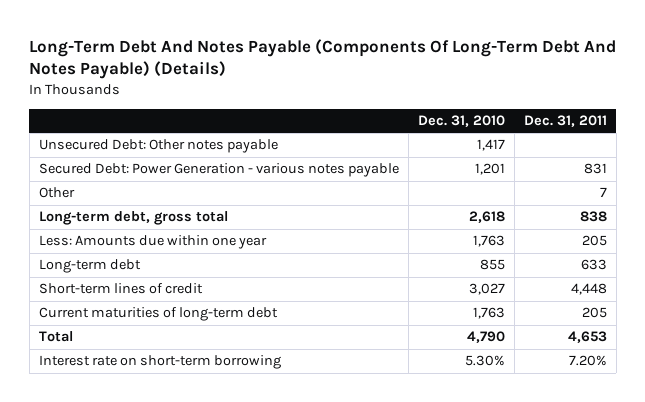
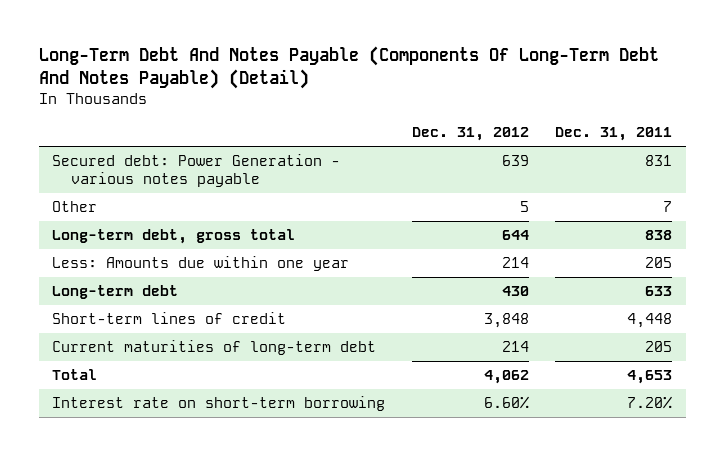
- Long-Term Debt And Notes Payable (Components Of Long-Term Debt And Notes Payable) (Details)
+ Long-Term Debt And Notes Payable (Components Of Long-Term Debt And Notes Payable) (Detail)
- | Dec. 31, 2010 | Dec. 31, 2011
+ | Dec. 31, 2012 | Dec. 31, 2011
- Unsecured Debt: Other notes payable | 1,417 |
- Secured Debt: Power Generation - various notes payable | 1,201 | 831
+ Secured debt: Power Generation - various notes payable | 639 | 831

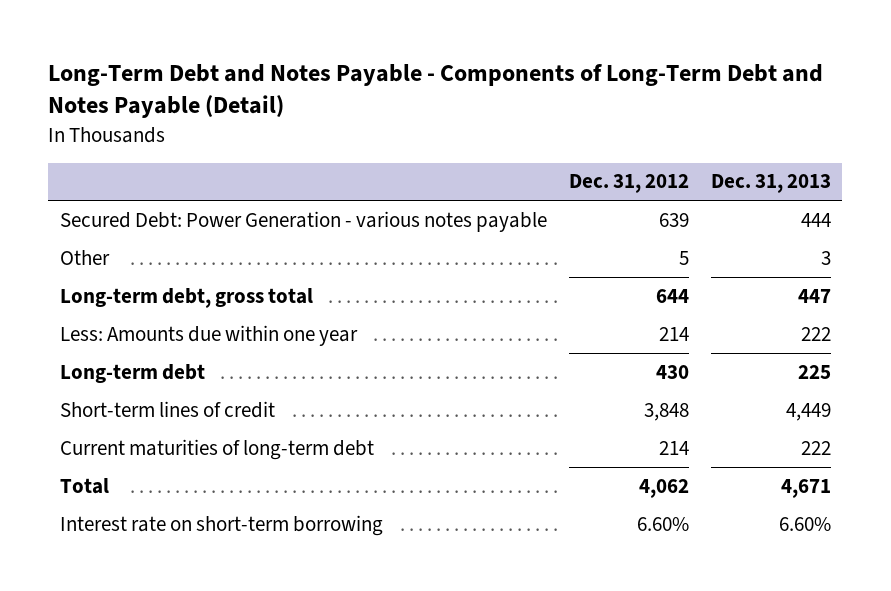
- Long-Term Debt And Notes Payable (Components Of Long-Term Debt And Notes Payable) (Detail)
+ Long-Term Debt and Notes Payable - Components of Long-Term Debt and Notes Payable (Detail)
- | Dec. 31, 2012 | Dec. 31, 2011
+ | Dec. 31, 2012 | Dec. 31, 2013
- Secured debt: Power Generation - various notes payable | 639 | 831
+ Secured Debt: Power Generation - various notes payable | 639 | 444

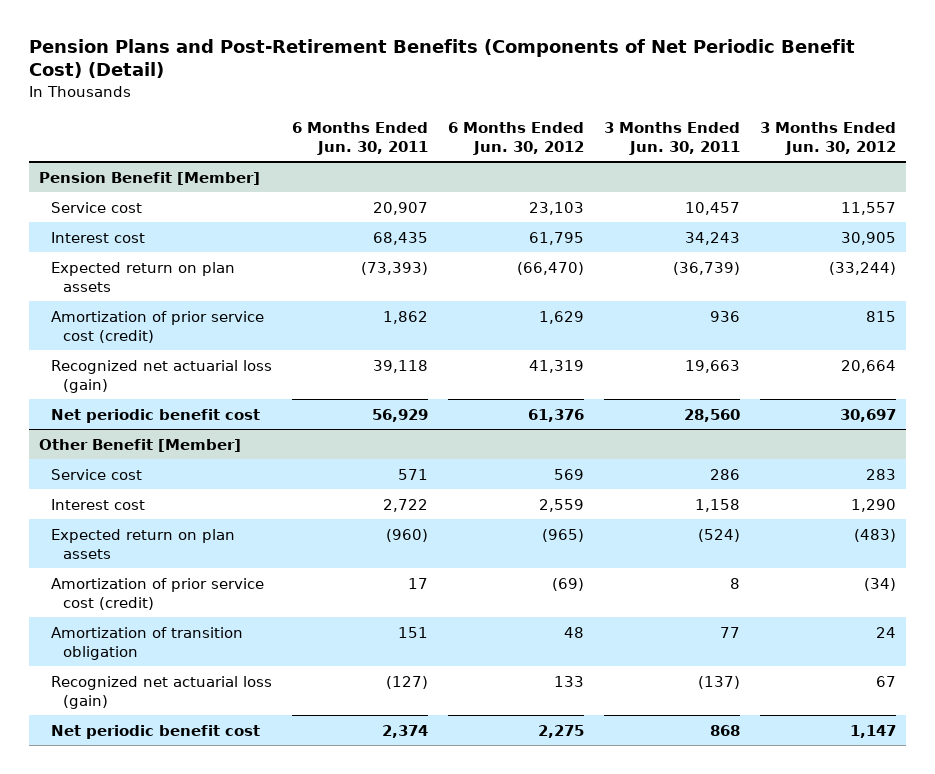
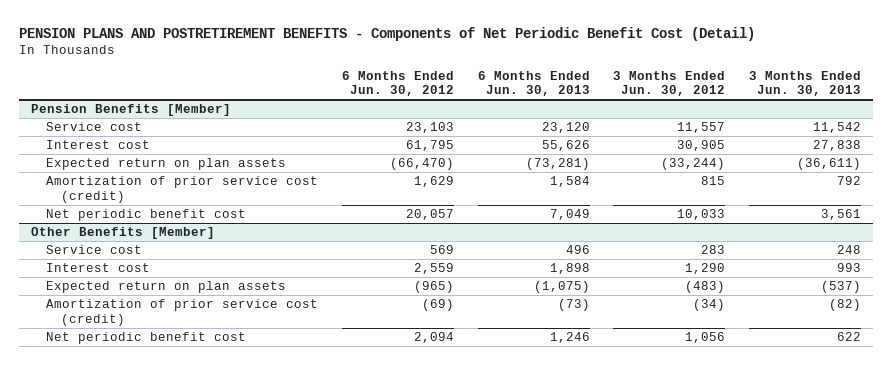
- Pension Plans and Post-Retirement Benefits (Components of Net Periodic Benefit Cost) (Detail)
+ PENSION PLANS AND POSTRETIREMENT BENEFITS - Components of Net Periodic Benefit Cost (Detail)
- | 6 Months Ended Jun. 30, 2011 | 6 Months Ended Jun. 30, 2012 | 3 Months Ended Jun. 30, 2011 | 3 Months Ended Jun. 30, 2012
+ | 6 Months Ended Jun. 30, 2012 | 6 Months Ended Jun. 30, 2013 | 3 Months Ended Jun. 30, 2012 | 3 Months Ended Jun. 30, 2013
- Pension Benefit [Member]
+ Pension Benefits [Member]
- Recognized net actuarial loss (gain) | 39,118 | 41,319 | 19,663 | 20,664
- Net periodic benefit cost | 56,929 | 61,376 | 28,560 | 30,697
- Other Benefit [Member]
+ Net periodic benefit cost | 20,057 | 7,049 | 10,033 | 3,561
+ Other Benefits [Member]
- Amortization of transition obligation | 151 | 48 | 77 | 24
- Recognized net actuarial loss (gain) | (127) | 133 | (137) | 67
- Net periodic benefit cost | 2,374 | 2,275 | 868 | 1,147
+ Net periodic benefit cost | 2,094 | 1,246 | 1,056 | 622

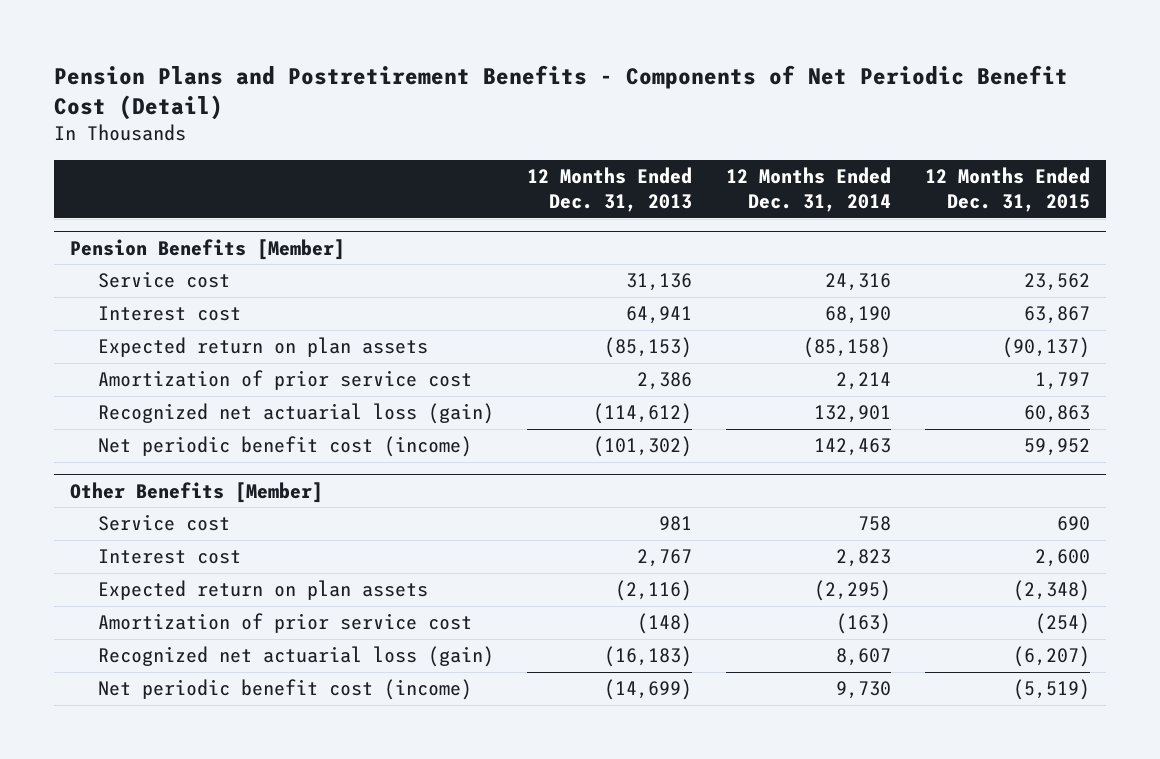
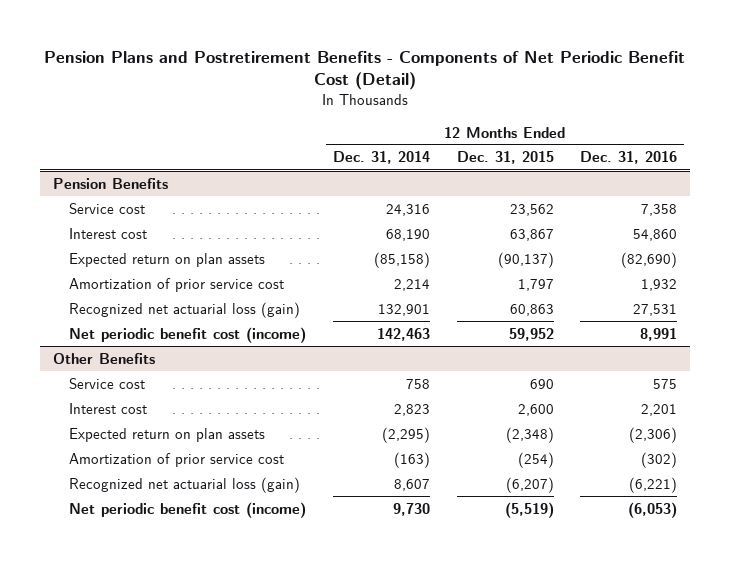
- | 12 Months Ended Dec. 31, 2013 | 12 Months Ended Dec. 31, 2014 | 12 Months Ended Dec. 31, 2015
+ | 12 Months Ended Dec. 31, 2014 | 12 Months Ended Dec. 31, 2015 | 12 Months Ended Dec. 31, 2016
- Pension Benefits [Member]
+ Pension Benefits
- Other Benefits [Member]
+ Other Benefits

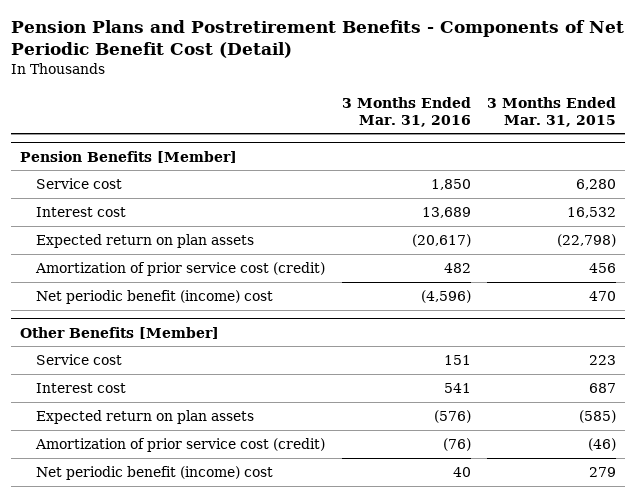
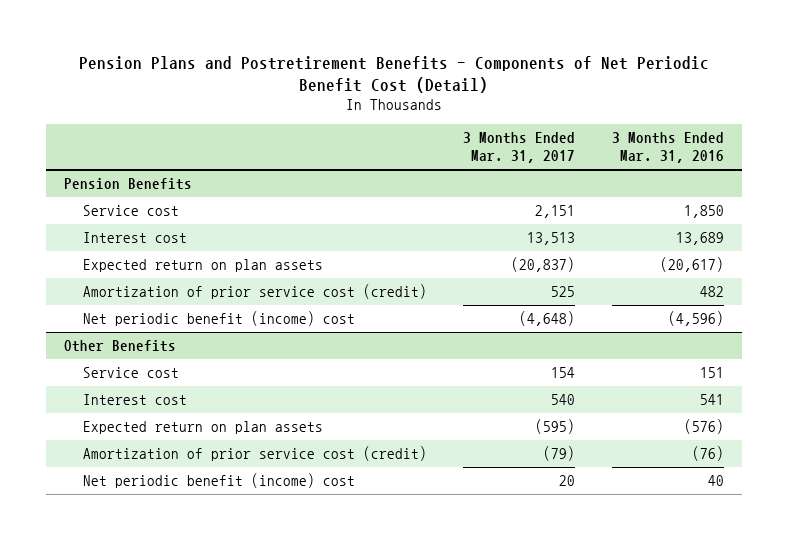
- | 3 Months Ended Mar. 31, 2016 | 3 Months Ended Mar. 31, 2015
+ | 3 Months Ended Mar. 31, 2017 | 3 Months Ended Mar. 31, 2016
- Pension Benefits [Member]
+ Pension Benefits
- Other Benefits [Member]
+ Other Benefits

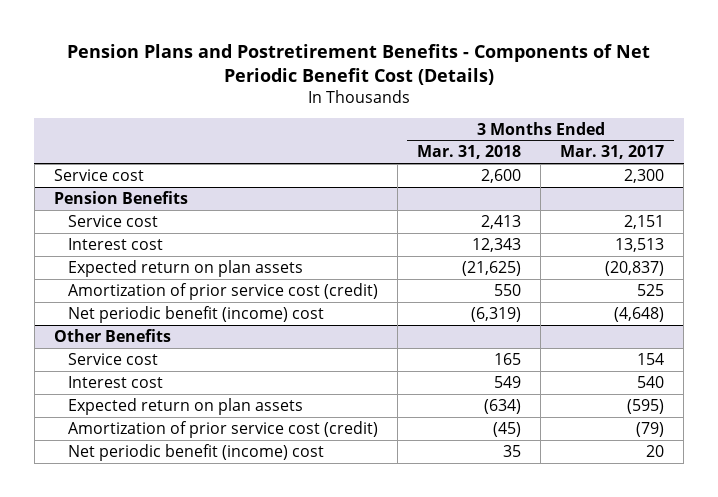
- Pension Plans and Postretirement Benefits - Components of Net Periodic Benefit Cost (Detail)
+ Pension Plans and Postretirement Benefits - Components of Net Periodic Benefit Cost (Details)
- | 3 Months Ended Mar. 31, 2017 | 3 Months Ended Mar. 31, 2016
+ | 3 Months Ended Mar. 31, 2018 | 3 Months Ended Mar. 31, 2017
+ Service cost | 2,600 | 2,300

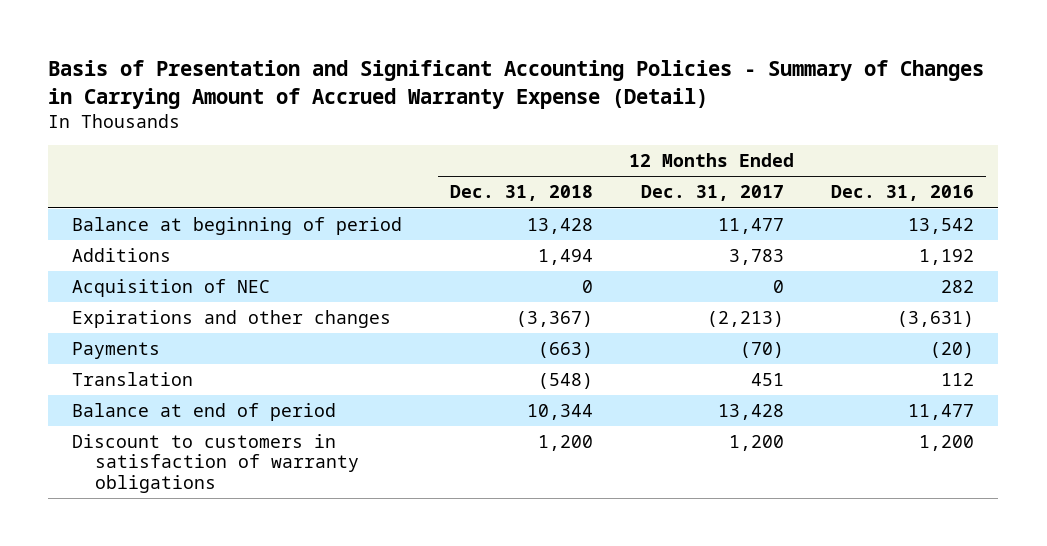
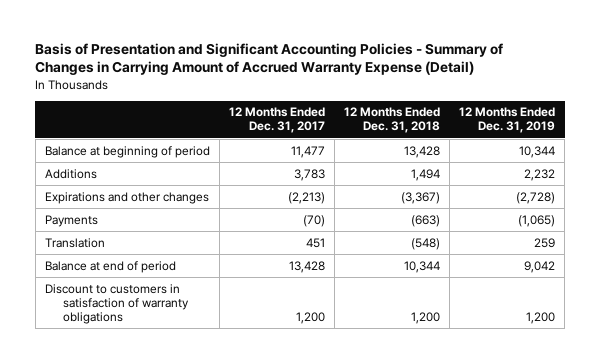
- | 12 Months Ended Dec. 31, 2018 | 12 Months Ended Dec. 31, 2017 | 12 Months Ended Dec. 31, 2016
+ | 12 Months Ended Dec. 31, 2017 | 12 Months Ended Dec. 31, 2018 | 12 Months Ended Dec. 31, 2019
- Acquisition of NEC | 0 | 0 | 282

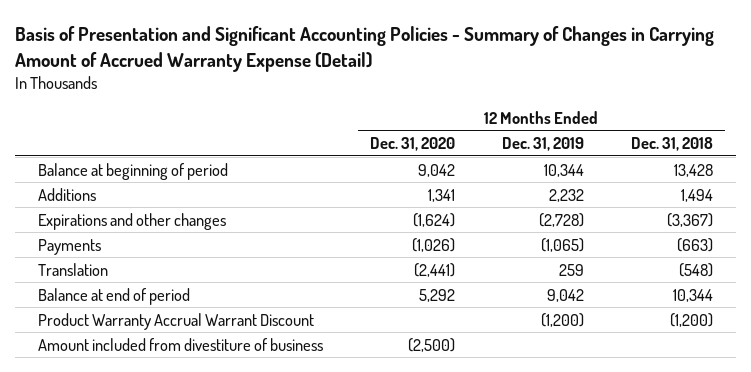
- | 12 Months Ended Dec. 31, 2017 | 12 Months Ended Dec. 31, 2018 | 12 Months Ended Dec. 31, 2019
+ | 12 Months Ended Dec. 31, 2020 | 12 Months Ended Dec. 31, 2019 | 12 Months Ended Dec. 31, 2018
- Discount to customers in satisfaction of warranty obligations | 1,200 | 1,200 | 1,200
+ Product Warranty Accrual Warrant Discount | | (1,200) | (1,200)
+ Amount included from divestiture of business | (2,500) | |

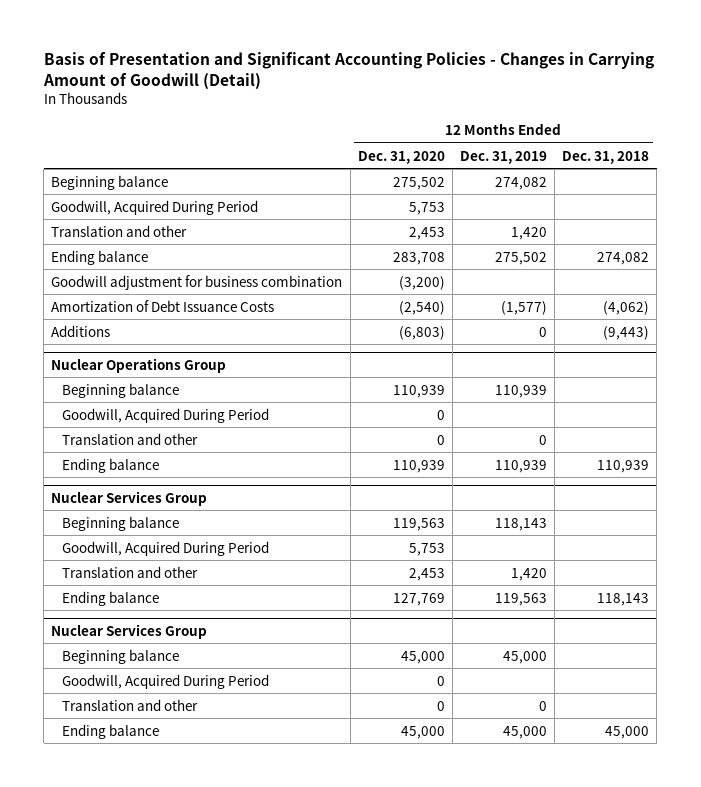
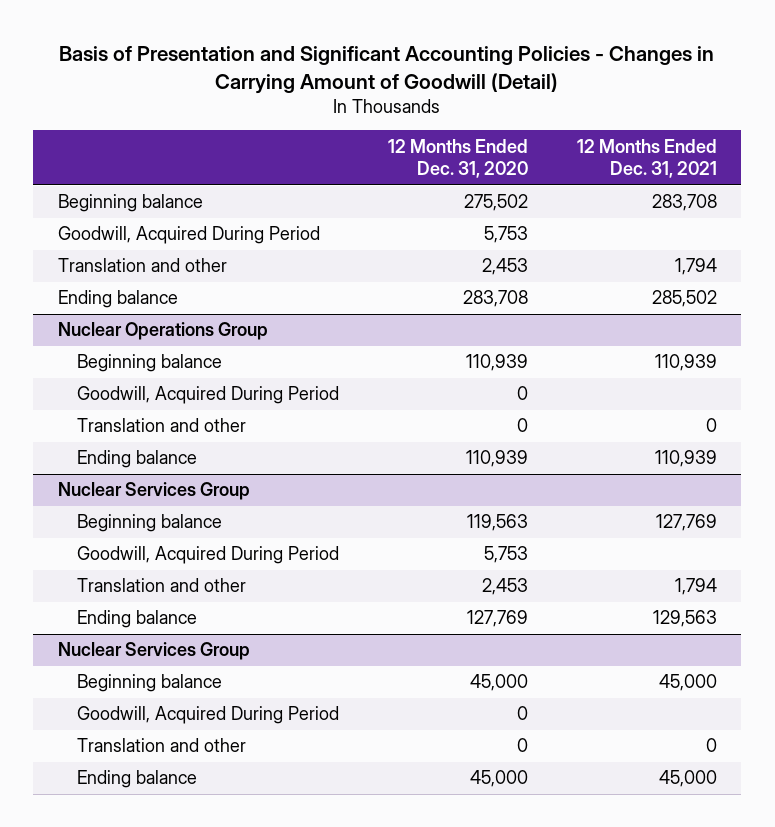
- | 12 Months Ended Dec. 31, 2020 | 12 Months Ended Dec. 31, 2019 | 12 Months Ended Dec. 31, 2018
+ | 12 Months Ended Dec. 31, 2020 | 12 Months Ended Dec. 31, 2021
- Goodwill adjustment for business combination | (3,200) | |
- Amortization of Debt Issuance Costs | (2,540) | (1,577) | (4,062)
- Additions | (6,803) | 0 | (9,443)

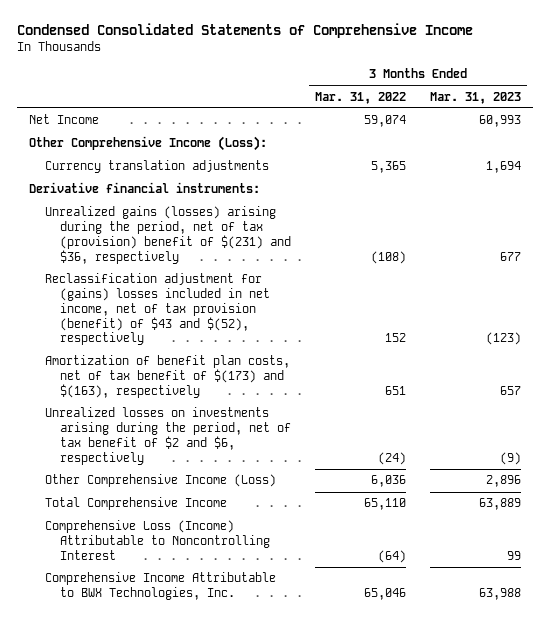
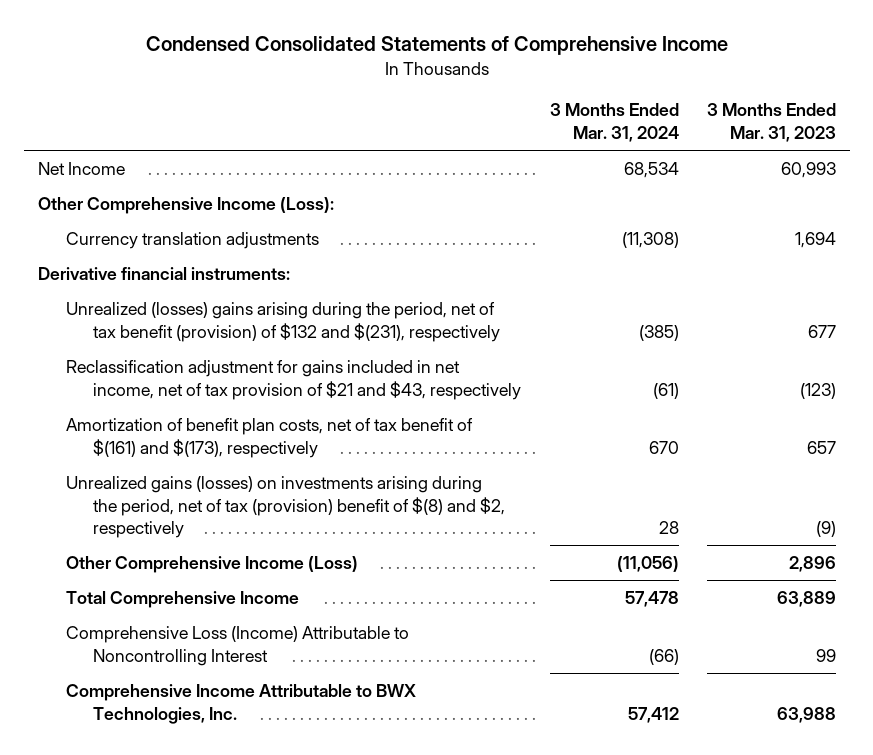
- | 3 Months Ended Mar. 31, 2022 | 3 Months Ended Mar. 31, 2023
+ | 3 Months Ended Mar. 31, 2024 | 3 Months Ended Mar. 31, 2023
- Unrealized gains (losses) arising during the period, net of tax (provision) benefit of $(231) and $36, respectively | (108) | 677
- Reclassification adjustment for (gains) losses included in net income, net of tax provision (benefit) of $43 and $(52), respectively | 152 | (123)
- Amortization of benefit plan costs, net of tax benefit of $(173) and $(163), respectively | 651 | 657
- Unrealized losses on investments arising during the period, net of tax benefit of $2 and $6, respectively | (24) | (9)
+ Unrealized (losses) gains arising during the period, net of tax benefit (provision) of $132 and $(231), respectively | (385) | 677
+ Reclassification adjustment for gains included in net income, net of tax provision of $21 and $43, respectively | (61) | (123)
+ Amortization of benefit plan costs, net of tax benefit of $(161) and $(173), respectively | 670 | 657
+ Unrealized gains (losses) on investments arising during the period, net of tax (provision) benefit of $(8) and $2, respectively | 28 | (9)

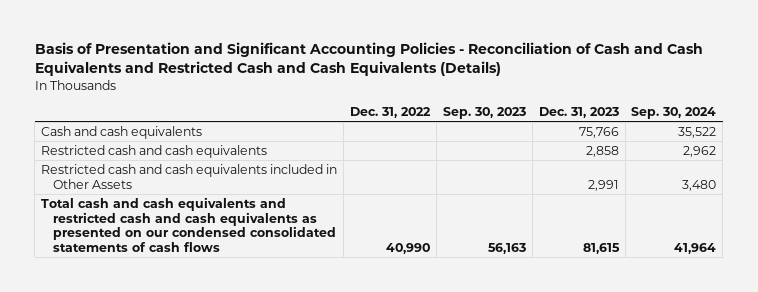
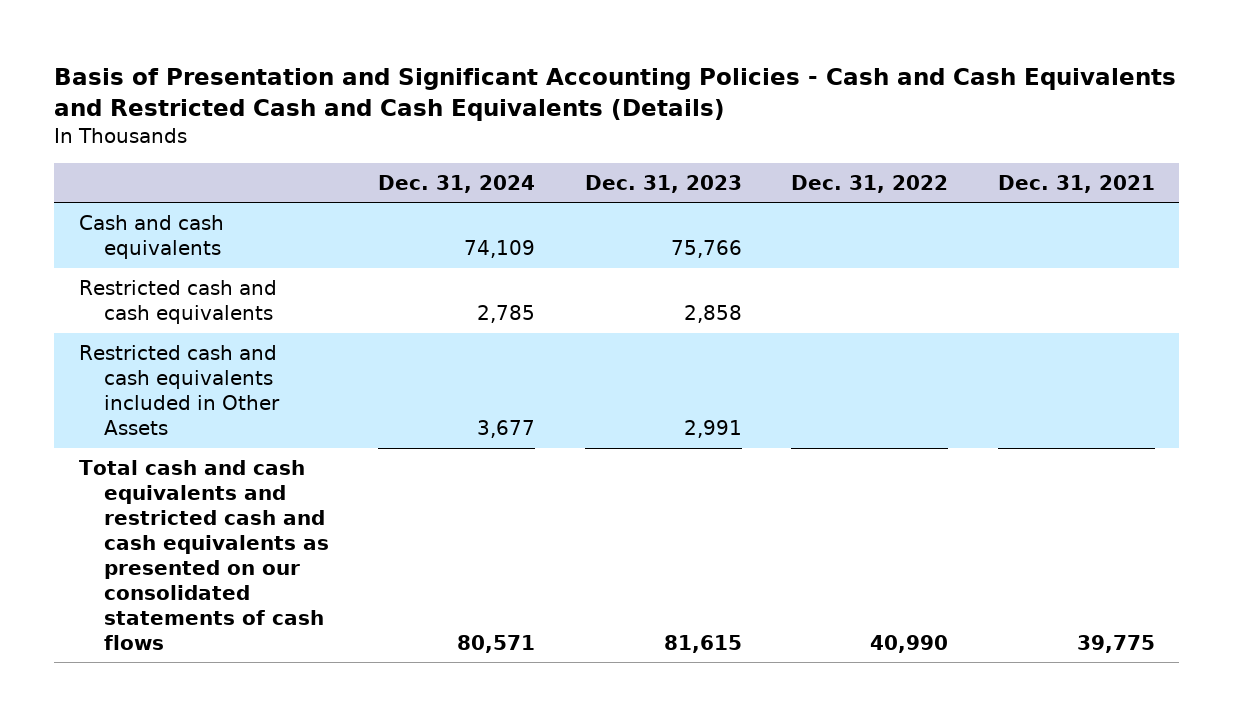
- Basis of Presentation and Significant Accounting Policies - Reconciliation of Cash and Cash Equivalents and Restricted Cash and Cash Equivalents (Details)
+ Basis of Presentation and Significant Accounting Policies - Cash and Cash Equivalents and Restricted Cash and Cash Equivalents (Details)
- | Dec. 31, 2022 | Sep. 30, 2023 | Dec. 31, 2023 | Sep. 30, 2024
+ | Dec. 31, 2024 | Dec. 31, 2023 | Dec. 31, 2022 | Dec. 31, 2021
- Total cash and cash equivalents and restricted cash and cash equivalents as presented on our condensed consolidated statements of cash flows | 40,990 | 56,163 | 81,615 | 41,964
+ Total cash and cash equivalents and restricted cash and cash equivalents as presented on our consolidated statements of cash flows | 80,571 | 81,615 | 40,990 | 39,775

